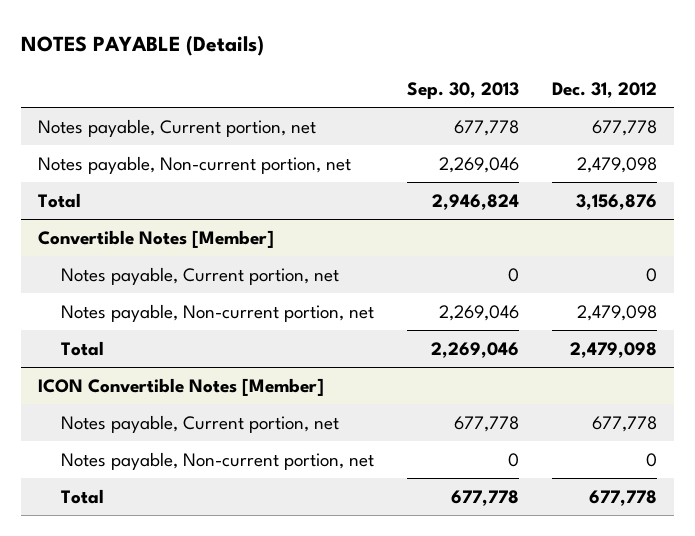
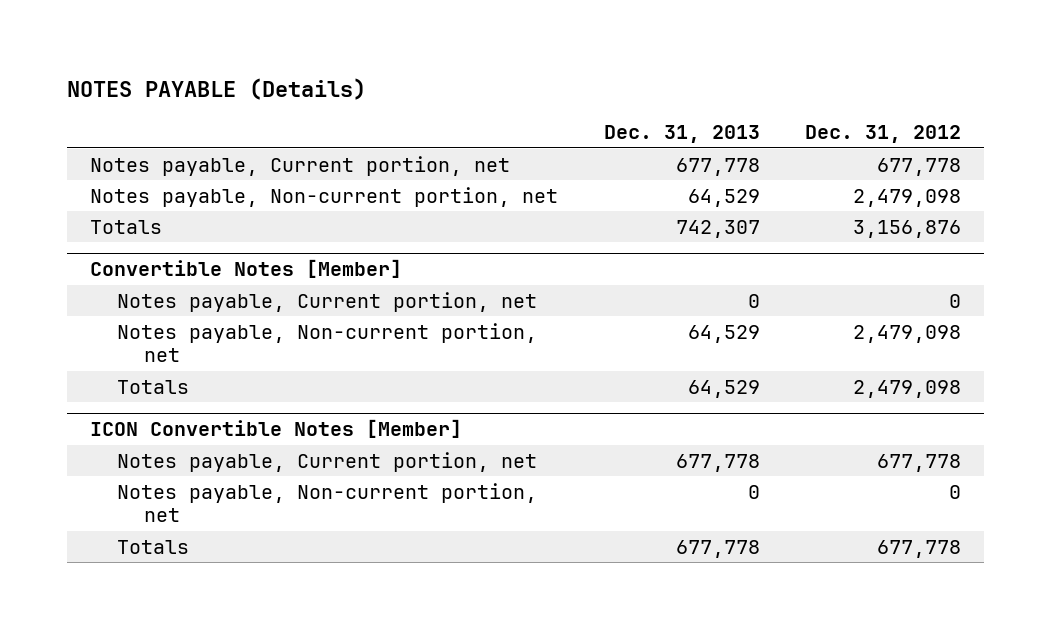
- | Sep. 30, 2013 | Dec. 31, 2012
+ | Dec. 31, 2013 | Dec. 31, 2012
- Total | 2,946,824 | 3,156,876
+ Totals | 742,307 | 3,156,876
@ Convertible Notes [Member]
- Total | 2,269,046 | 2,479,098
+ Totals | 64,529 | 2,479,098
@ ICON Convertible Notes [Member]
- Total | 677,778 | 677,778
+ Totals | 677,778 | 677,778

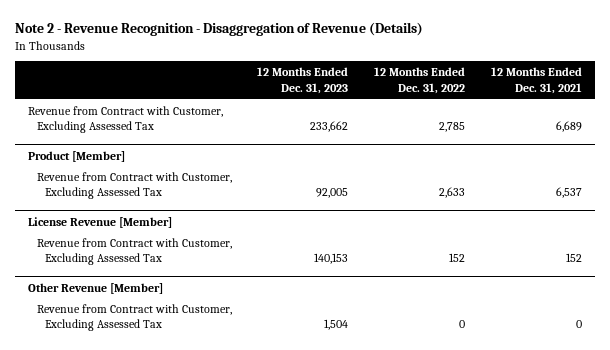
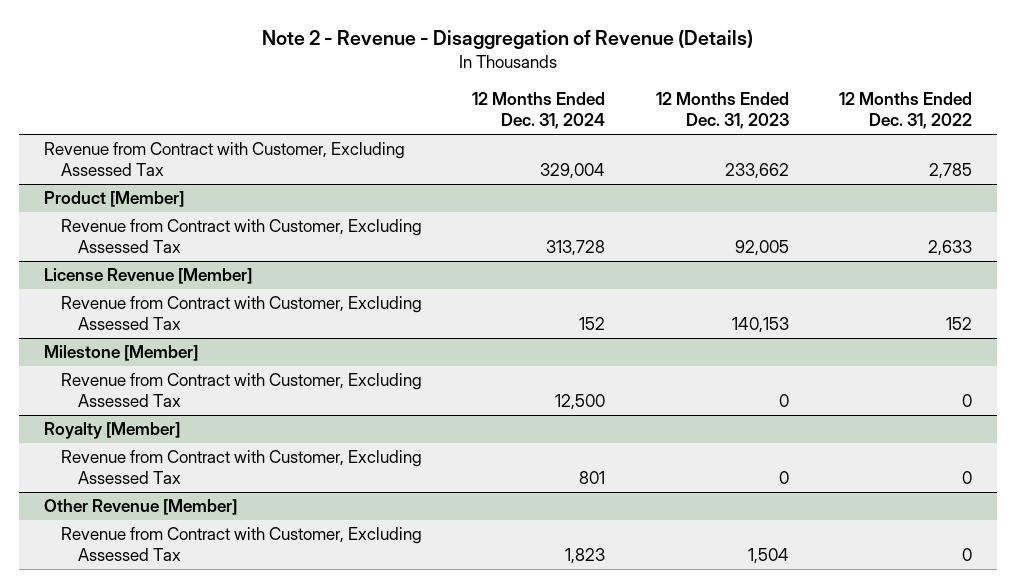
- Note 2 - Revenue Recognition - Disaggregation of Revenue (Details)
+ Note 2 - Revenue - Disaggregation of Revenue (Details)
- | 12 Months Ended Dec. 31, 2023 | 12 Months Ended Dec. 31, 2022 | 12 Months Ended Dec. 31, 2021
+ | 12 Months Ended Dec. 31, 2024 | 12 Months Ended Dec. 31, 2023 | 12 Months Ended Dec. 31, 2022
+ Milestone [Member]
+ Revenue from Contract with Customer, Excluding Assessed Tax | 12,500 | 0 | 0
+ Royalty [Member]
+ Revenue from Contract with Customer, Excluding Assessed Tax | 801 | 0 | 0

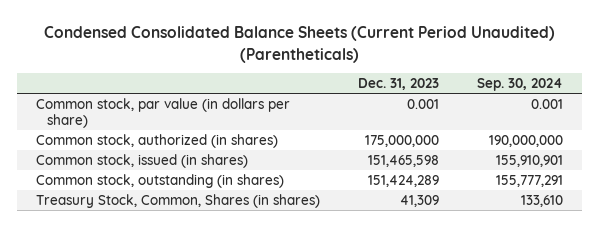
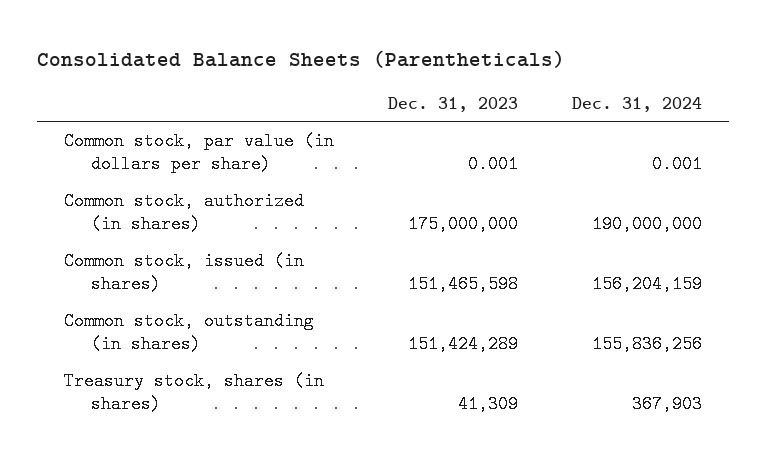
- Condensed Consolidated Balance Sheets (Current Period Unaudited) (Parentheticals)
+ Consolidated Balance Sheets (Parentheticals)
- | Dec. 31, 2023 | Sep. 30, 2024
+ | Dec. 31, 2023 | Dec. 31, 2024
- Treasury Stock, Common, Shares (in shares) | 41,309 | 133,610
+ Treasury stock, shares (in shares) | 41,309 | 367,903

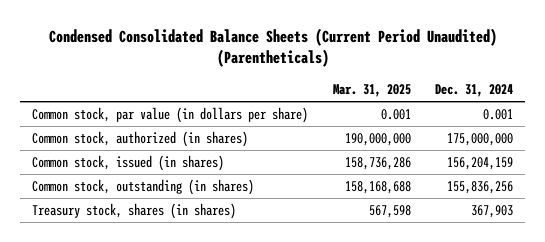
- Consolidated Balance Sheets (Parentheticals)
+ Condensed Consolidated Balance Sheets (Current Period Unaudited) (Parentheticals)
- | Dec. 31, 2023 | Dec. 31, 2024
+ | Mar. 31, 2025 | Dec. 31, 2024
- Common stock, authorized (in shares) | 175,000,000 | 190,000,000
+ Common stock, authorized (in shares) | 190,000,000 | 175,000,000

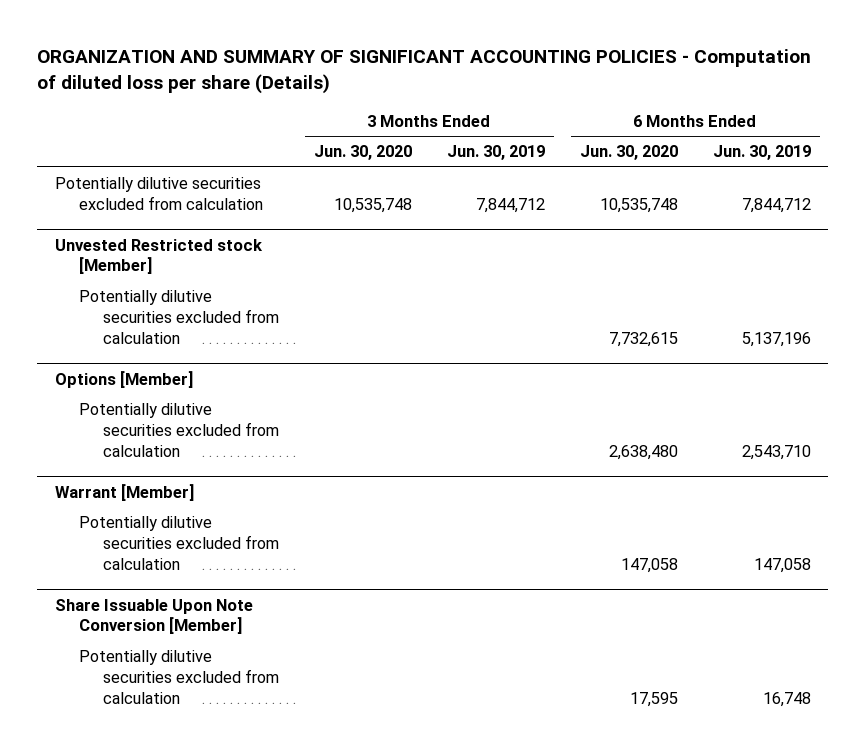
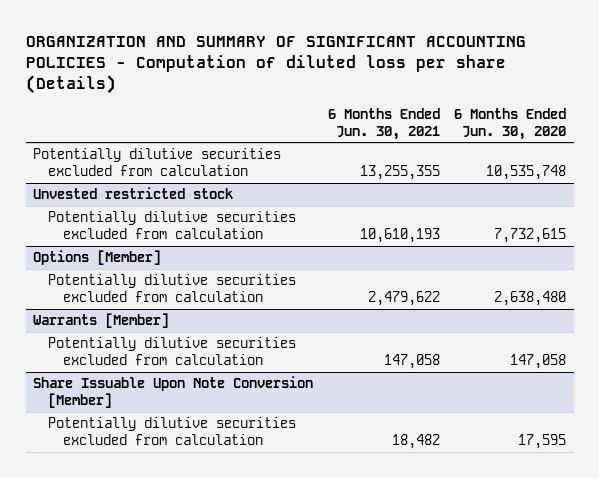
- | 3 Months Ended Jun. 30, 2020 | 3 Months Ended Jun. 30, 2019 | 6 Months Ended Jun. 30, 2020 | 6 Months Ended Jun. 30, 2019
+ | 6 Months Ended Jun. 30, 2021 | 6 Months Ended Jun. 30, 2020
- Unvested Restricted stock [Member]
+ Unvested restricted stock
- Warrant [Member]
+ Warrants [Member]

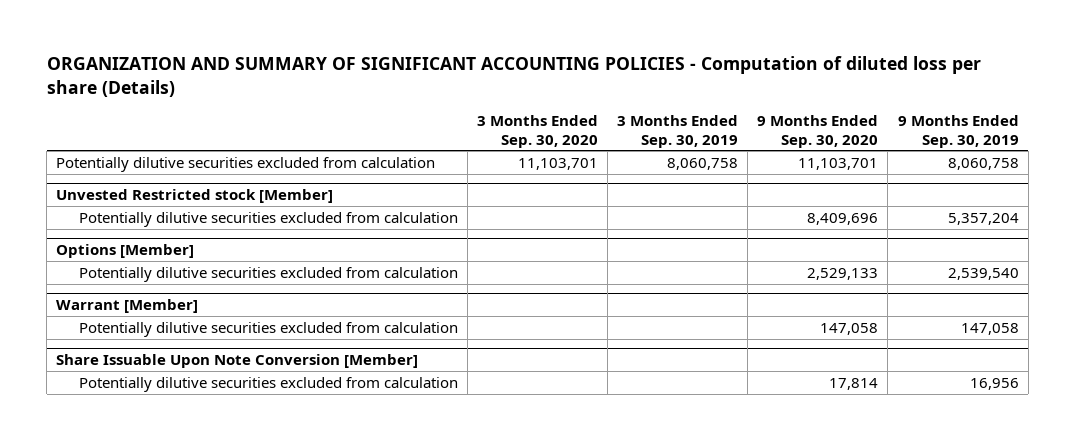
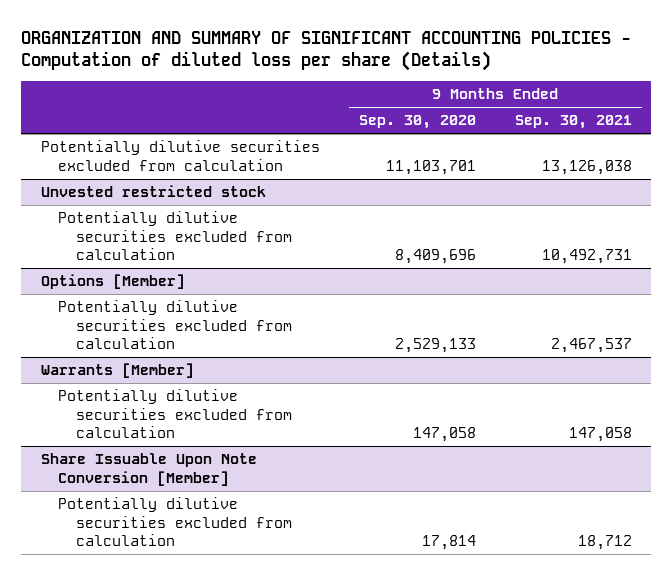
- | 3 Months Ended Sep. 30, 2020 | 3 Months Ended Sep. 30, 2019 | 9 Months Ended Sep. 30, 2020 | 9 Months Ended Sep. 30, 2019
+ | 9 Months Ended Sep. 30, 2020 | 9 Months Ended Sep. 30, 2021
- Unvested Restricted stock [Member]
+ Unvested restricted stock
- Warrant [Member]
+ Warrants [Member]

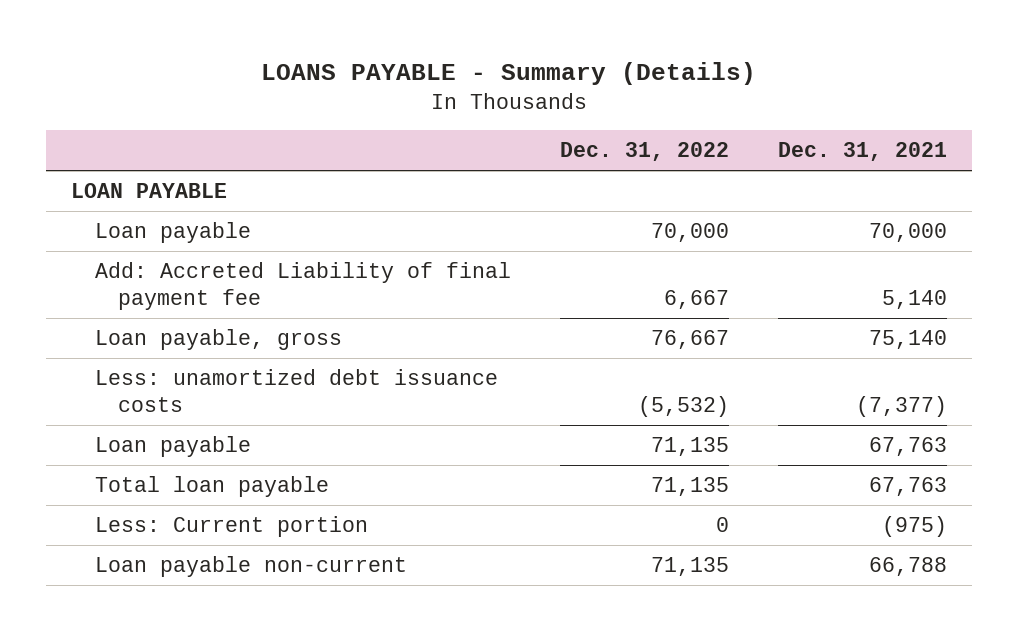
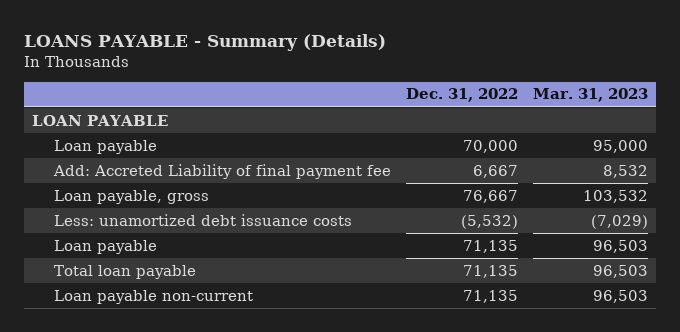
- | Dec. 31, 2022 | Dec. 31, 2021
+ | Dec. 31, 2022 | Mar. 31, 2023
- Less: Current portion | 0 | (975)

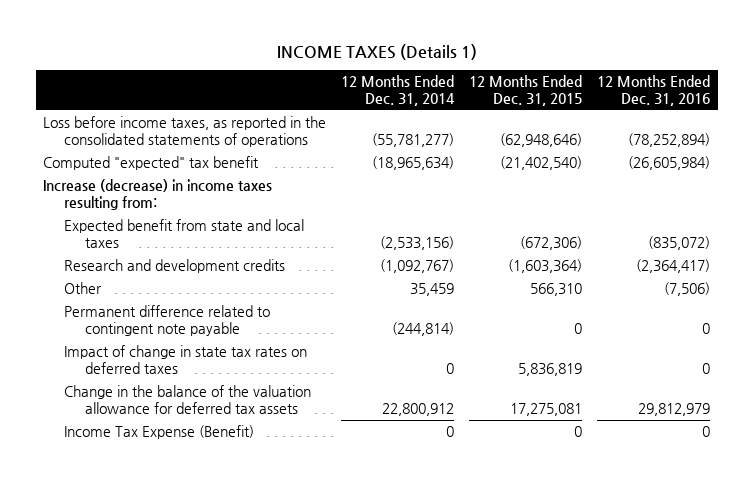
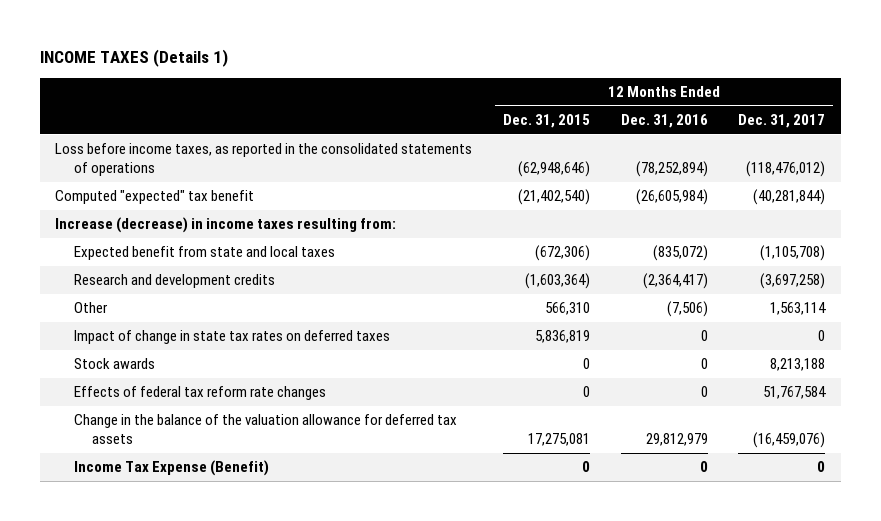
- | 12 Months Ended Dec. 31, 2014 | 12 Months Ended Dec. 31, 2015 | 12 Months Ended Dec. 31, 2016
+ | 12 Months Ended Dec. 31, 2015 | 12 Months Ended Dec. 31, 2016 | 12 Months Ended Dec. 31, 2017
- Permanent difference related to contingent note payable | (244,814) | 0 | 0
+ Stock awards | 0 | 0 | 8,213,188
+ Effects of federal tax reform rate changes | 0 | 0 | 51,767,584

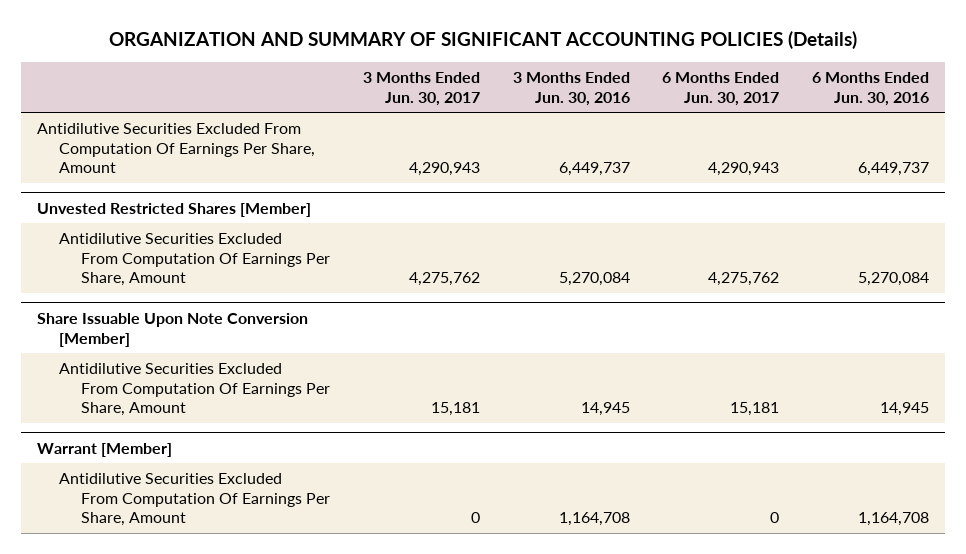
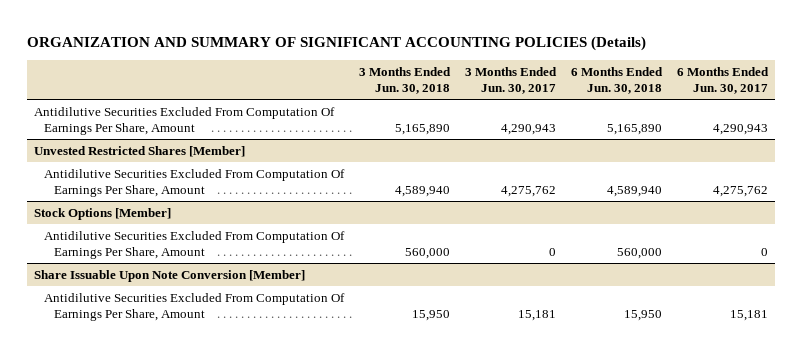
- | 3 Months Ended Jun. 30, 2017 | 3 Months Ended Jun. 30, 2016 | 6 Months Ended Jun. 30, 2017 | 6 Months Ended Jun. 30, 2016
+ | 3 Months Ended Jun. 30, 2018 | 3 Months Ended Jun. 30, 2017 | 6 Months Ended Jun. 30, 2018 | 6 Months Ended Jun. 30, 2017
+ Stock Options [Member]
+ Antidilutive Securities Excluded From Computation Of Earnings Per Share, Amount | 560,000 | 0 | 560,000 | 0
- Warrant [Member]
- Antidilutive Securities Excluded From Computation Of Earnings Per Share, Amount | 0 | 1,164,708 | 0 | 1,164,708

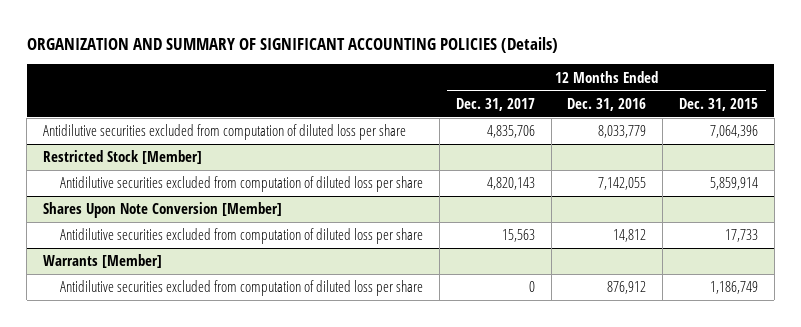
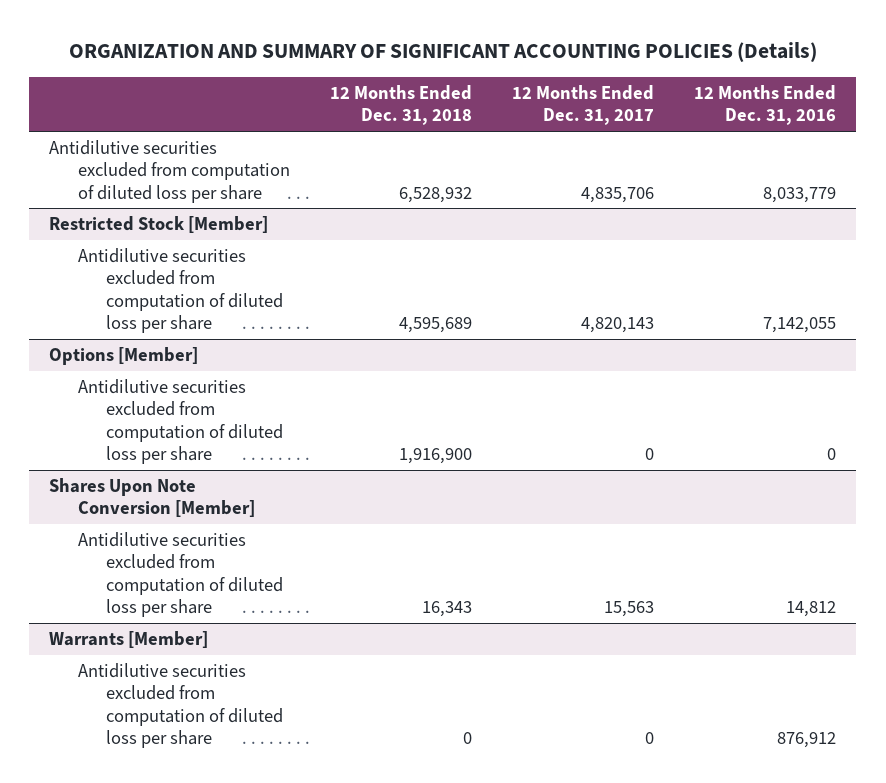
- | 12 Months Ended Dec. 31, 2017 | 12 Months Ended Dec. 31, 2016 | 12 Months Ended Dec. 31, 2015
+ | 12 Months Ended Dec. 31, 2018 | 12 Months Ended Dec. 31, 2017 | 12 Months Ended Dec. 31, 2016
+ Options [Member]
+ Antidilutive securities excluded from computation of diluted loss per share | 1,916,900 | 0 | 0

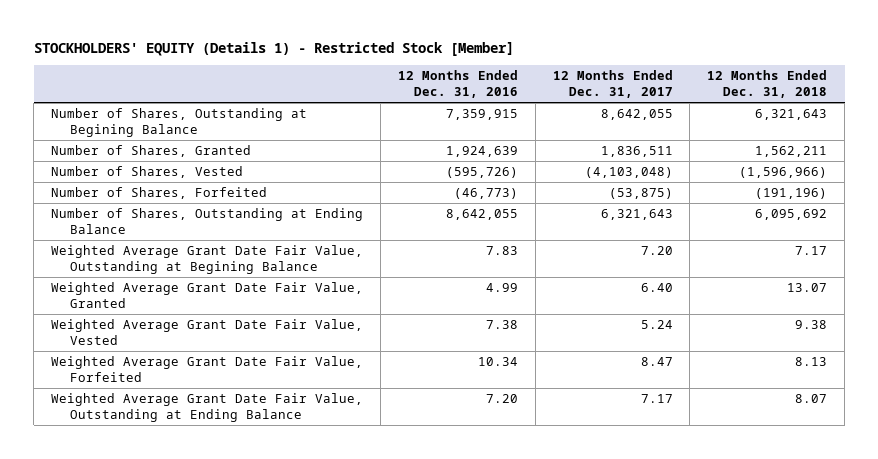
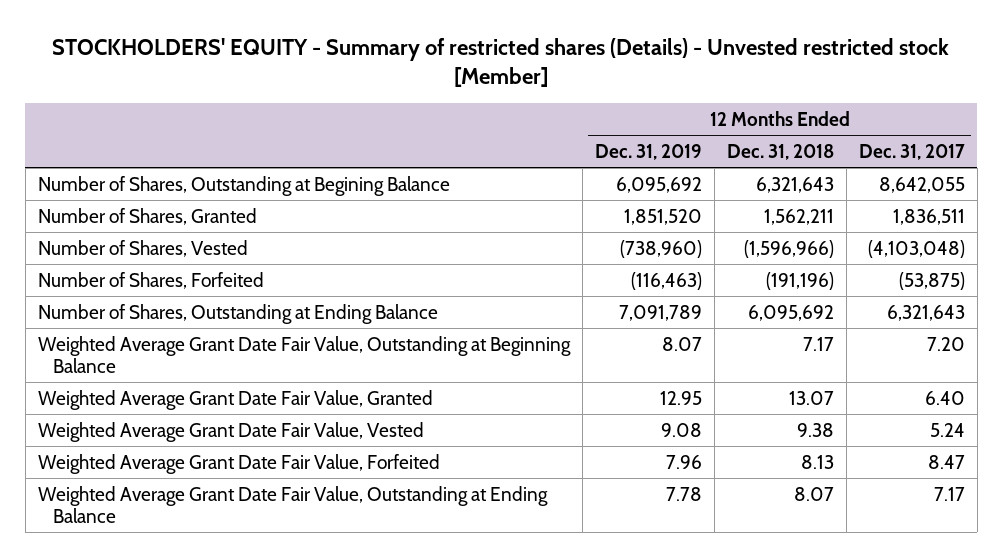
- STOCKHOLDERS' EQUITY (Details 1) - Restricted Stock [Member]
+ STOCKHOLDERS' EQUITY - Summary of restricted shares (Details) - Unvested restricted stock [Member]
- | 12 Months Ended Dec. 31, 2016 | 12 Months Ended Dec. 31, 2017 | 12 Months Ended Dec. 31, 2018
+ | 12 Months Ended Dec. 31, 2019 | 12 Months Ended Dec. 31, 2018 | 12 Months Ended Dec. 31, 2017
- Weighted Average Grant Date Fair Value, Outstanding at Begining Balance | 7.83 | 7.20 | 7.17
+ Weighted Average Grant Date Fair Value, Outstanding at Beginning Balance | 8.07 | 7.17 | 7.20

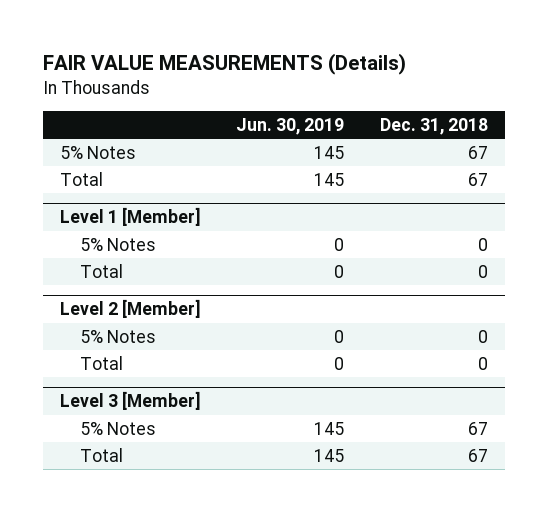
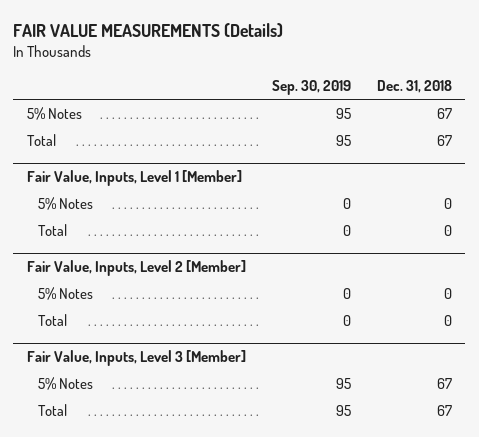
- | Jun. 30, 2019 | Dec. 31, 2018
+ | Sep. 30, 2019 | Dec. 31, 2018
- Level 1 [Member]
+ Fair Value, Inputs, Level 1 [Member]
- Level 2 [Member]
+ Fair Value, Inputs, Level 2 [Member]
- Level 3 [Member]
+ Fair Value, Inputs, Level 3 [Member]

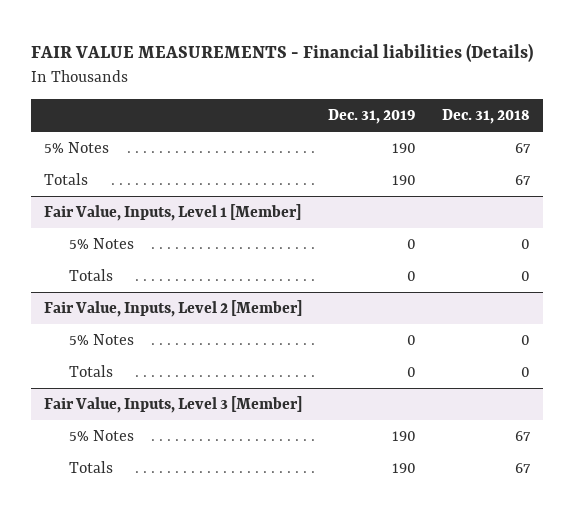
- FAIR VALUE MEASUREMENTS (Details)
+ FAIR VALUE MEASUREMENTS - Financial liabilities (Details)
- | Sep. 30, 2019 | Dec. 31, 2018
+ | Dec. 31, 2019 | Dec. 31, 2018
- Total | 95 | 67
+ Totals | 190 | 67
@ Fair Value, Inputs, Level 1 [Member]
- Total | 0 | 0
+ Totals | 0 | 0
@ Fair Value, Inputs, Level 2 [Member]
- Total | 0 | 0
+ Totals | 0 | 0
@ Fair Value, Inputs, Level 3 [Member]
- Total | 95 | 67
+ Totals | 190 | 67

